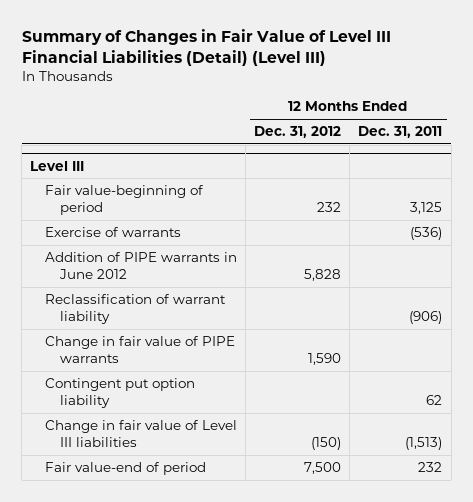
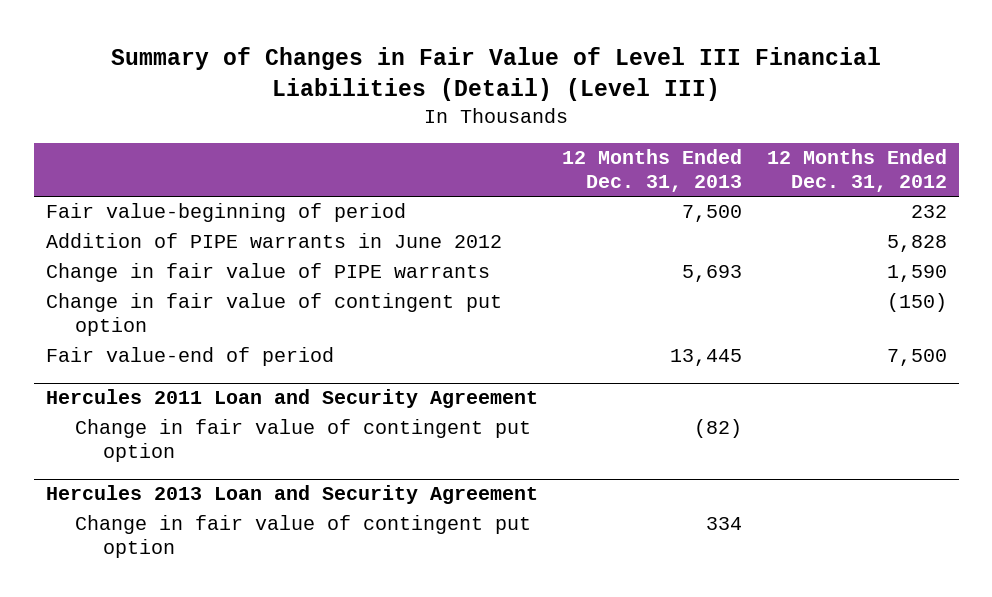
- | 12 Months Ended Dec. 31, 2012 | 12 Months Ended Dec. 31, 2011
+ | 12 Months Ended Dec. 31, 2013 | 12 Months Ended Dec. 31, 2012
- Level III
- Exercise of warrants | | (536)
- Reclassification of warrant liability | | (906)
- Contingent put option liability | | 62
- Change in fair value of Level III liabilities | (150) | (1,513)
+ Change in fair value of contingent put option | | (150)
+ Hercules 2011 Loan and Security Agreement
+ Change in fair value of contingent put option | (82) |
+ Hercules 2013 Loan and Security Agreement
+ Change in fair value of contingent put option | 334 |

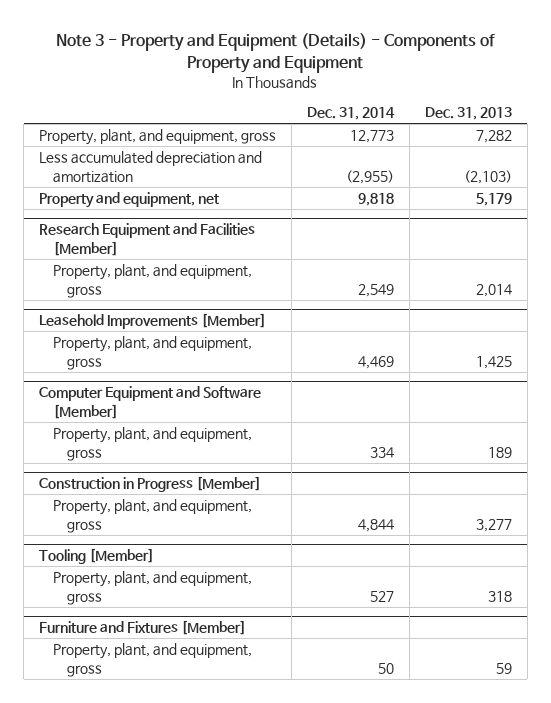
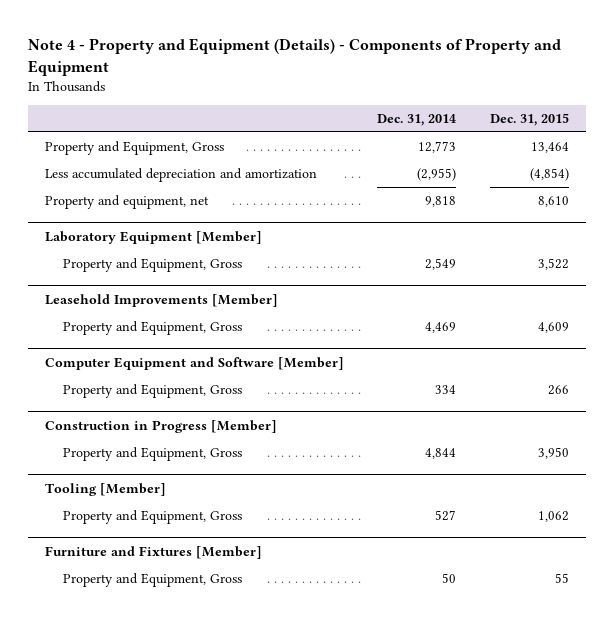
- Note 3 - Property and Equipment (Details) - Components of Property and Equipment
+ Note 4 - Property and Equipment (Details) - Components of Property and Equipment
- | Dec. 31, 2014 | Dec. 31, 2013
+ | Dec. 31, 2014 | Dec. 31, 2015
- Property, plant, and equipment, gross | 12,773 | 7,282
+ Property and Equipment, Gross | 12,773 | 13,464
- Research Equipment and Facilities [Member]
- Property, plant, and equipment, gross | 2,549 | 2,014
+ Laboratory Equipment [Member]
+ Property and Equipment, Gross | 2,549 | 3,522
@ Leasehold Improvements [Member]
- Property, plant, and equipment, gross | 4,469 | 1,425
+ Property and Equipment, Gross | 4,469 | 4,609
@ Computer Equipment and Software [Member]
- Property, plant, and equipment, gross | 334 | 189
+ Property and Equipment, Gross | 334 | 266
@ Construction in Progress [Member]
- Property, plant, and equipment, gross | 4,844 | 3,277
+ Property and Equipment, Gross | 4,844 | 3,950
@ Tooling [Member]
- Property, plant, and equipment, gross | 527 | 318
+ Property and Equipment, Gross | 527 | 1,062
@ Furniture and Fixtures [Member]
- Property, plant, and equipment, gross | 50 | 59
+ Property and Equipment, Gross | 50 | 55

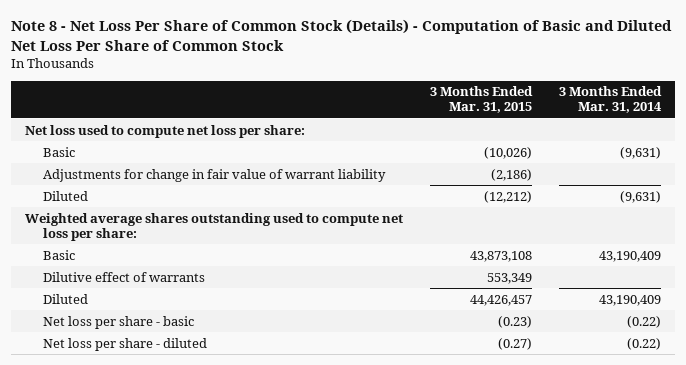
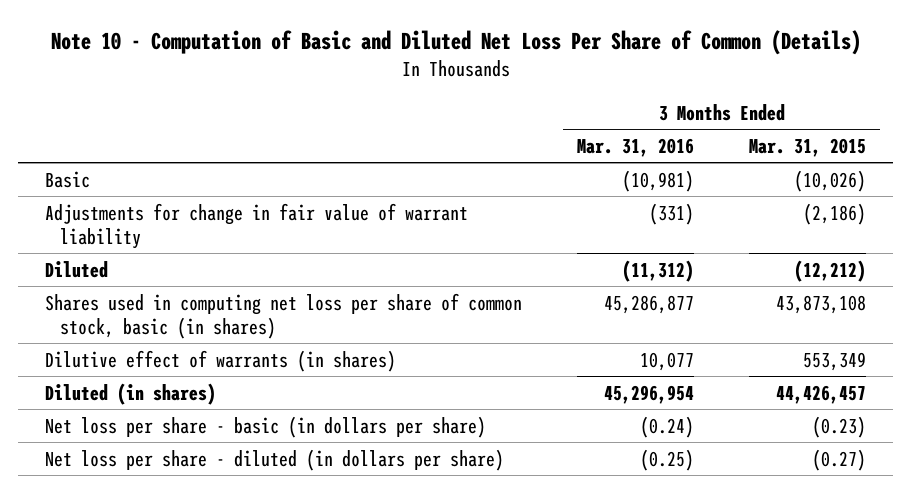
- Note 8 - Net Loss Per Share of Common Stock (Details) - Computation of Basic and Diluted Net Loss Per Share of Common Stock
+ Note 10 - Computation of Basic and Diluted Net Loss Per Share of Common (Details)
- | 3 Months Ended Mar. 31, 2015 | 3 Months Ended Mar. 31, 2014
+ | 3 Months Ended Mar. 31, 2016 | 3 Months Ended Mar. 31, 2015
- Net loss used to compute net loss per share:
- Weighted average shares outstanding used to compute net loss per share:
- Basic | 43,873,108 | 43,190,409
- Dilutive effect of warrants | 553,349 |
- Diluted | 44,426,457 | 43,190,409
- Net loss per share - basic | (0.23) | (0.22)
- Net loss per share - diluted | (0.27) | (0.22)
+ Shares used in computing net loss per share of common stock, basic (in shares) | 45,286,877 | 43,873,108
+ Dilutive effect of warrants (in shares) | 10,077 | 553,349
+ Diluted (in shares) | 45,296,954 | 44,426,457
+ Net loss per share - basic (in dollars per share) | (0.24) | (0.23)
+ Net loss per share - diluted (in dollars per share) | (0.25) | (0.27)

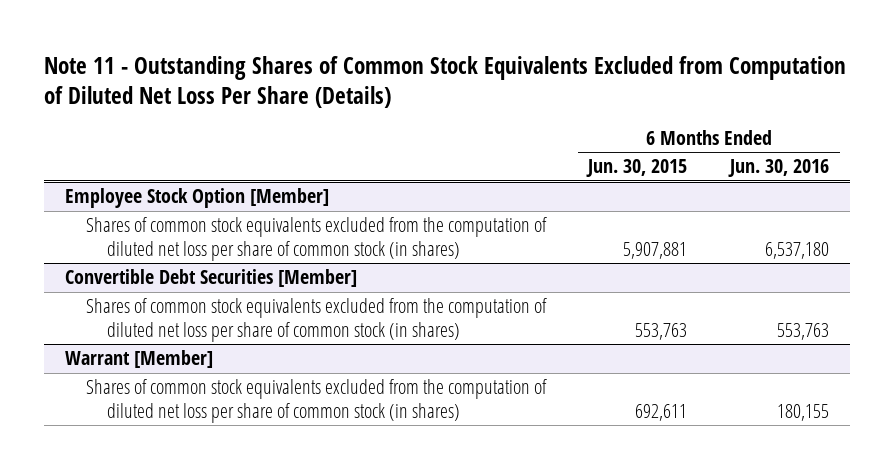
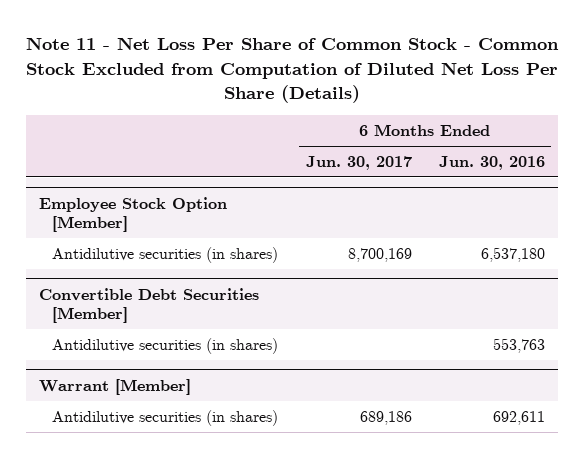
- Note 11 - Outstanding Shares of Common Stock Equivalents Excluded from Computation of Diluted Net Loss Per Share (Details)
+ Note 11 - Net Loss Per Share of Common Stock - Common Stock Excluded from Computation of Diluted Net Loss Per Share (Details)
- | 6 Months Ended Jun. 30, 2015 | 6 Months Ended Jun. 30, 2016
+ | 6 Months Ended Jun. 30, 2017 | 6 Months Ended Jun. 30, 2016
@ Employee Stock Option [Member]
- Shares of common stock equivalents excluded from the computation of diluted net loss per share of common stock (in shares) | 5,907,881 | 6,537,180
+ Antidilutive securities (in shares) | 8,700,169 | 6,537,180
@ Convertible Debt Securities [Member]
- Shares of common stock equivalents excluded from the computation of diluted net loss per share of common stock (in shares) | 553,763 | 553,763
+ Antidilutive securities (in shares) | | 553,763
@ Warrant [Member]
- Shares of common stock equivalents excluded from the computation of diluted net loss per share of common stock (in shares) | 692,611 | 180,155
+ Antidilutive securities (in shares) | 689,186 | 692,611

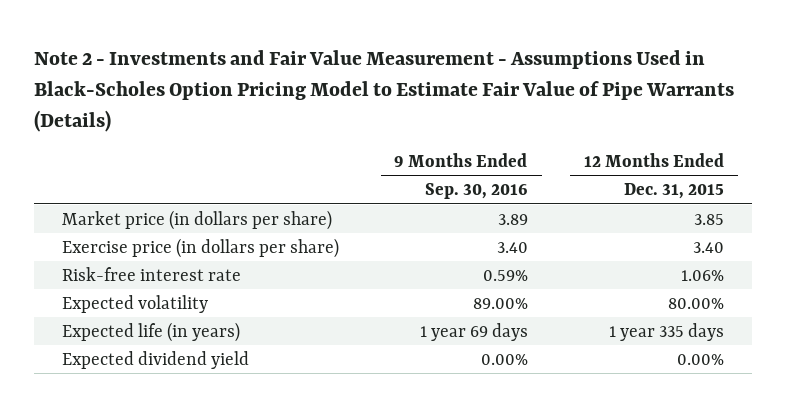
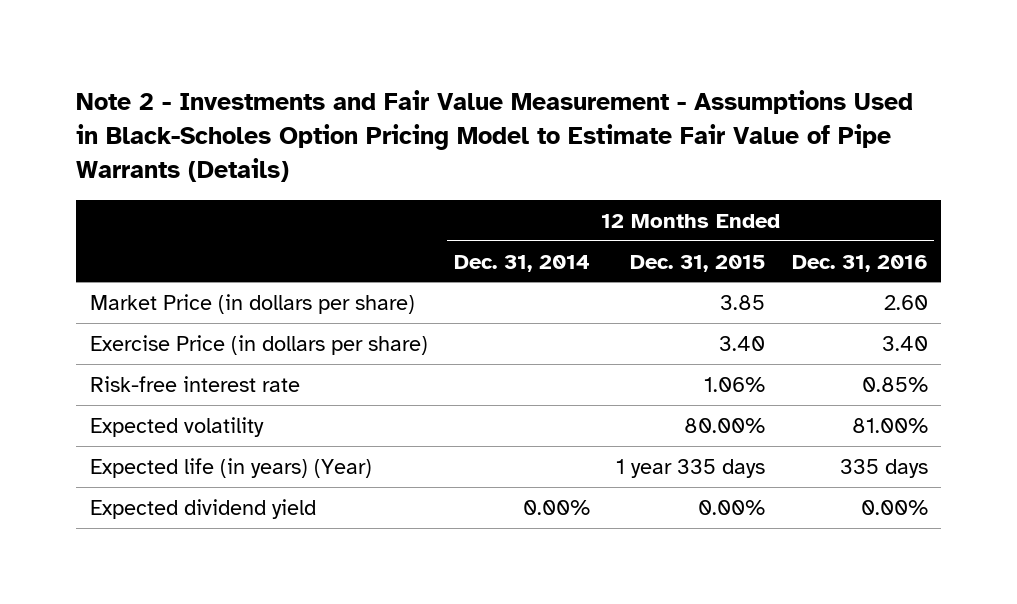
- | 9 Months Ended Sep. 30, 2016 | 12 Months Ended Dec. 31, 2015
+ | 12 Months Ended Dec. 31, 2014 | 12 Months Ended Dec. 31, 2015 | 12 Months Ended Dec. 31, 2016
- Market price (in dollars per share) | 3.89 | 3.85
- Exercise price (in dollars per share) | 3.40 | 3.40
+ Market Price (in dollars per share) | | 3.85 | 2.60
+ Exercise Price (in dollars per share) | | 3.40 | 3.40
- Expected life (in years) | 1 year 69 days | 1 year 335 days
+ Expected life (in years) (Year) | | 1 year 335 days | 335 days

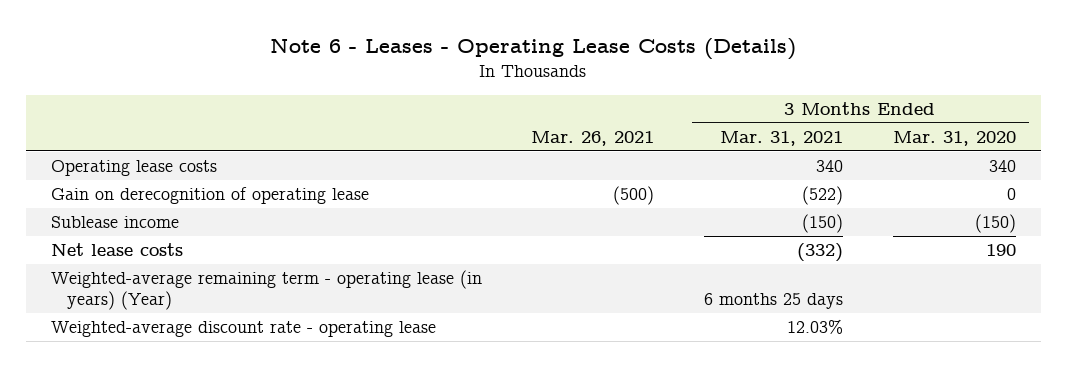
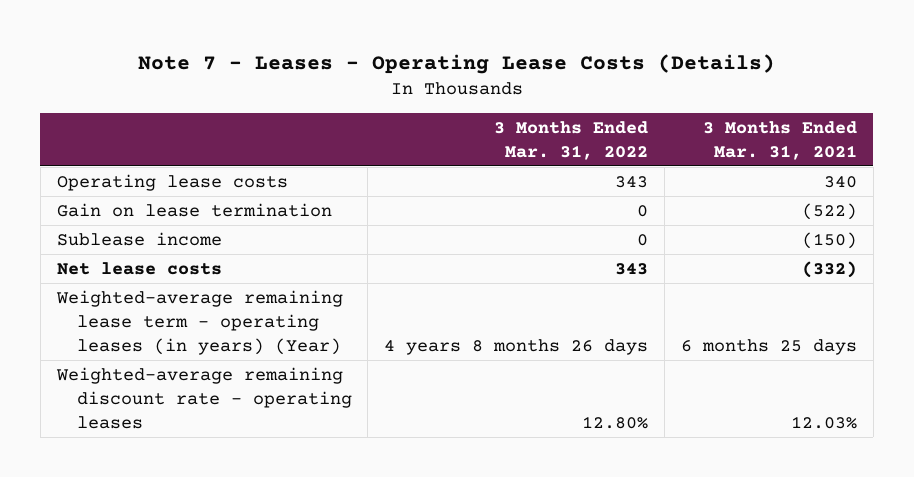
- Note 6 - Leases - Operating Lease Costs (Details)
+ Note 7 - Leases - Operating Lease Costs (Details)
- | Mar. 26, 2021 | 3 Months Ended Mar. 31, 2021 | 3 Months Ended Mar. 31, 2020
+ | 3 Months Ended Mar. 31, 2022 | 3 Months Ended Mar. 31, 2021
- Gain on derecognition of operating lease | (500) | (522) | 0
+ Gain on lease termination | 0 | (522)
- Weighted-average remaining term - operating lease (in years) (Year) | | 6 months 25 days |
- Weighted-average discount rate - operating lease | | 12.03% |
+ Weighted-average remaining lease term - operating leases (in years) (Year) | 4 years 8 months 26 days | 6 months 25 days
+ Weighted-average remaining discount rate - operating leases | 12.80% | 12.03%

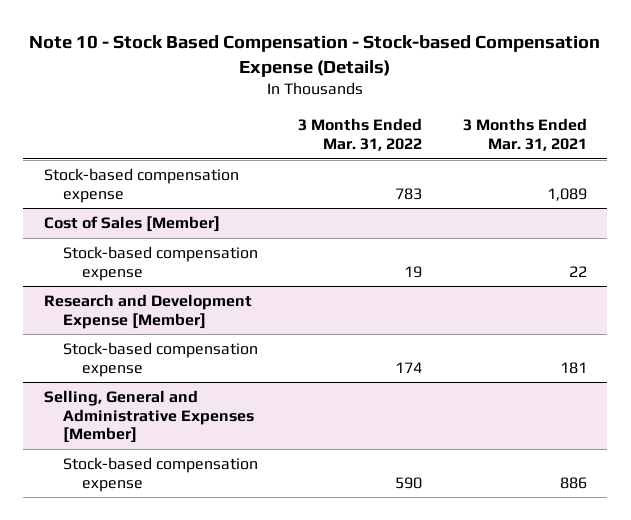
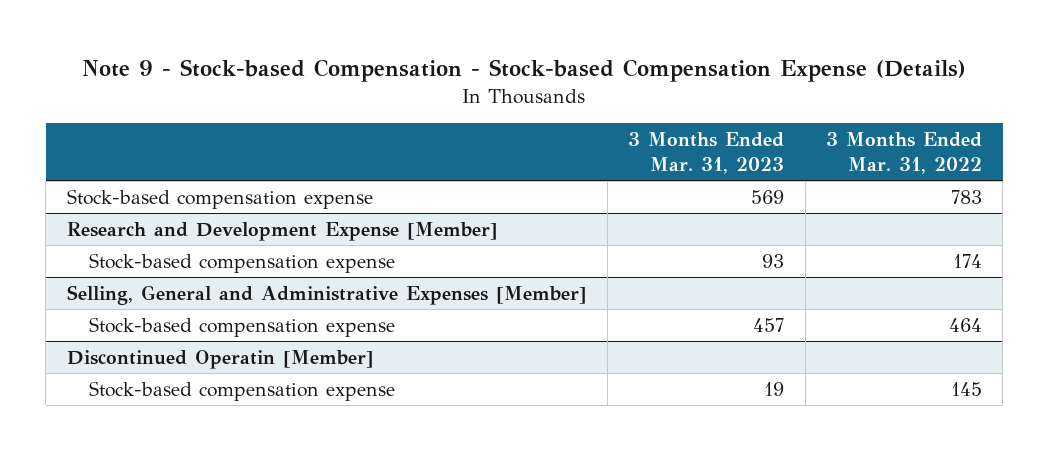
- Note 10 - Stock Based Compensation - Stock-based Compensation Expense (Details)
+ Note 9 - Stock-based Compensation - Stock-based Compensation Expense (Details)
- | 3 Months Ended Mar. 31, 2022 | 3 Months Ended Mar. 31, 2021
+ | 3 Months Ended Mar. 31, 2023 | 3 Months Ended Mar. 31, 2022
- Cost of Sales [Member]
- Stock-based compensation expense | 19 | 22
@ Selling, General and Administrative Expenses [Member]
- Stock-based compensation expense | 590 | 886
+ Stock-based compensation expense | 457 | 464
+ Discontinued Operatin [Member]
+ Stock-based compensation expense | 19 | 145

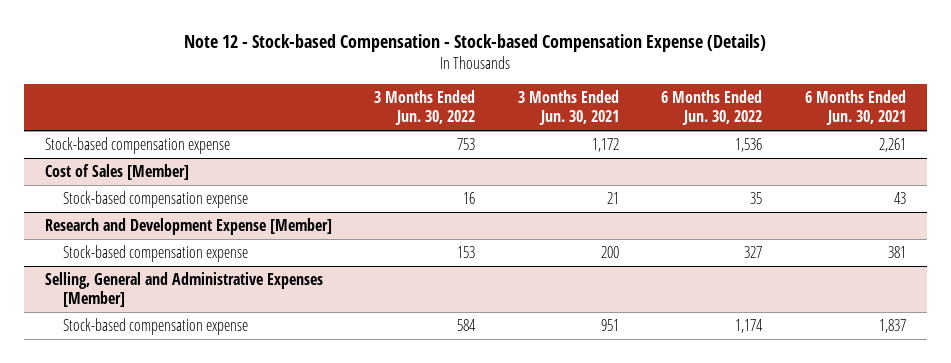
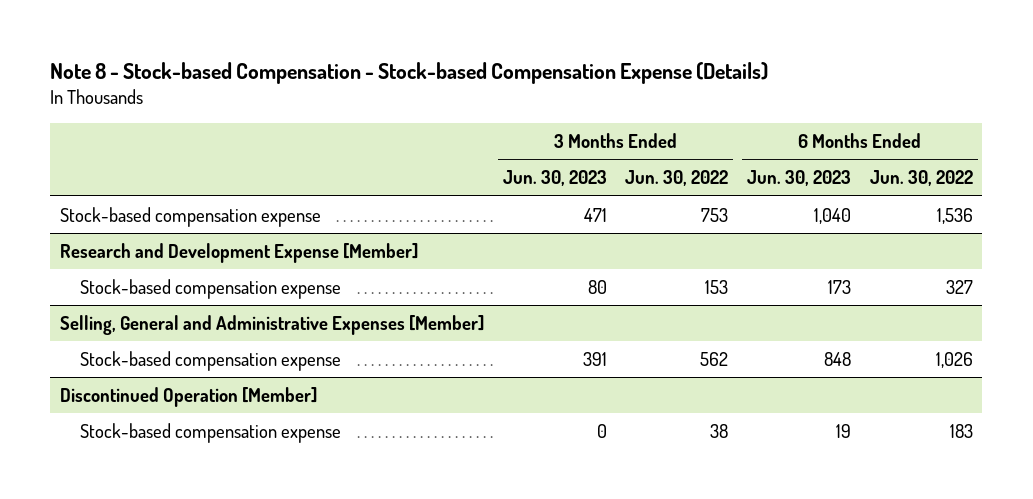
- Note 12 - Stock-based Compensation - Stock-based Compensation Expense (Details)
+ Note 8 - Stock-based Compensation - Stock-based Compensation Expense (Details)
- | 3 Months Ended Jun. 30, 2022 | 3 Months Ended Jun. 30, 2021 | 6 Months Ended Jun. 30, 2022 | 6 Months Ended Jun. 30, 2021
+ | 3 Months Ended Jun. 30, 2023 | 3 Months Ended Jun. 30, 2022 | 6 Months Ended Jun. 30, 2023 | 6 Months Ended Jun. 30, 2022
- Cost of Sales [Member]
- Stock-based compensation expense | 16 | 21 | 35 | 43
@ Selling, General and Administrative Expenses [Member]
- Stock-based compensation expense | 584 | 951 | 1,174 | 1,837
+ Stock-based compensation expense | 391 | 562 | 848 | 1,026
+ Discontinued Operation [Member]
+ Stock-based compensation expense | 0 | 38 | 19 | 183

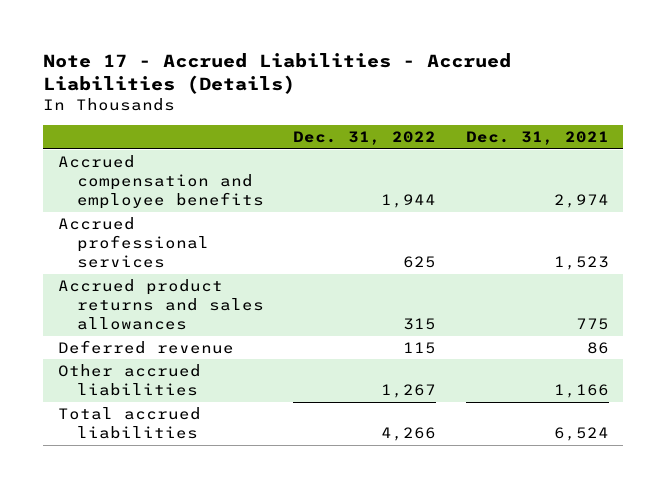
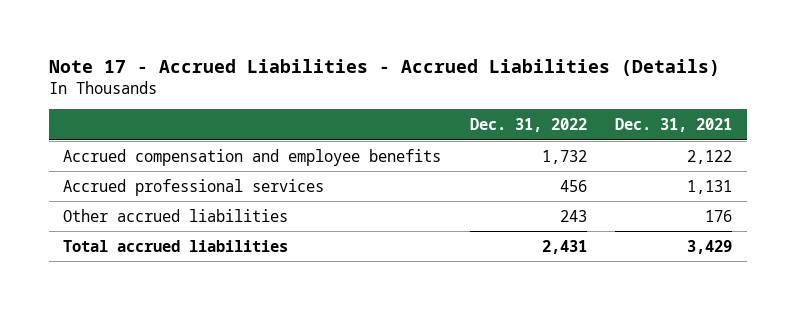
- Accrued compensation and employee benefits | 1,944 | 2,974
- Accrued professional services | 625 | 1,523
- Accrued product returns and sales allowances | 315 | 775
- Deferred revenue | 115 | 86
- Other accrued liabilities | 1,267 | 1,166
- Total accrued liabilities | 4,266 | 6,524
+ Accrued compensation and employee benefits | 1,732 | 2,122
+ Accrued professional services | 456 | 1,131
+ Other accrued liabilities | 243 | 176
+ Total accrued liabilities | 2,431 | 3,429

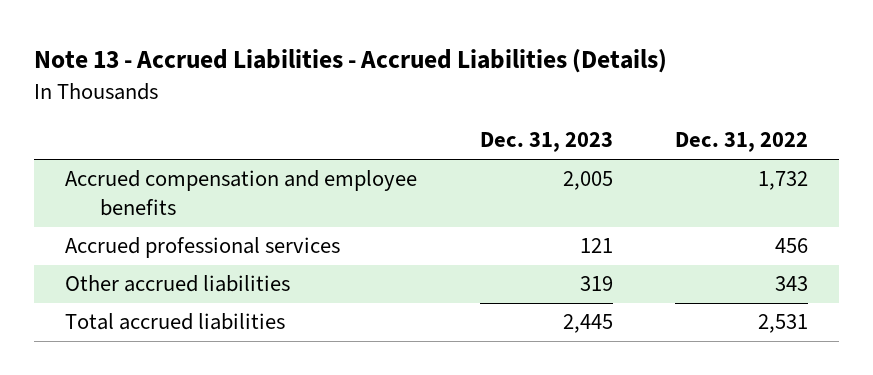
- Note 17 - Accrued Liabilities - Accrued Liabilities (Details)
+ Note 13 - Accrued Liabilities - Accrued Liabilities (Details)
- | Dec. 31, 2022 | Dec. 31, 2021
+ | Dec. 31, 2023 | Dec. 31, 2022
- Other accrued liabilities | 243 | 176
- Total accrued liabilities | 2,431 | 3,429
+ Other accrued liabilities | 319 | 343
+ Total accrued liabilities | 2,445 | 2,531

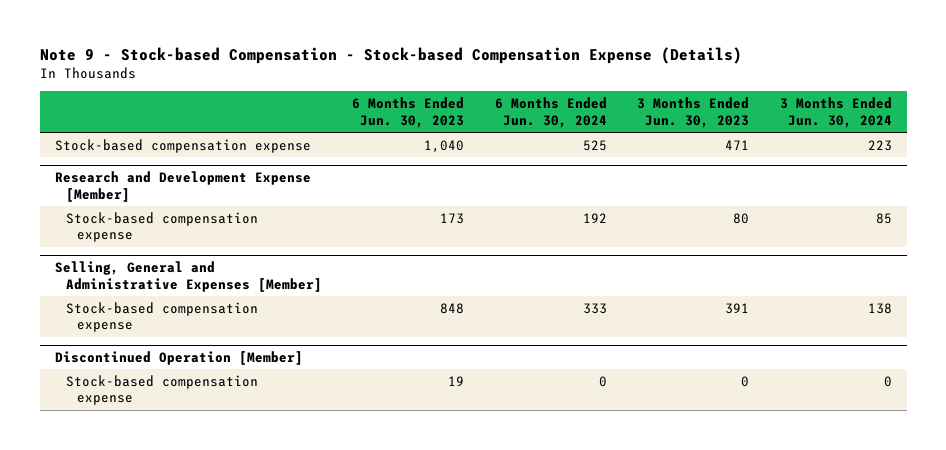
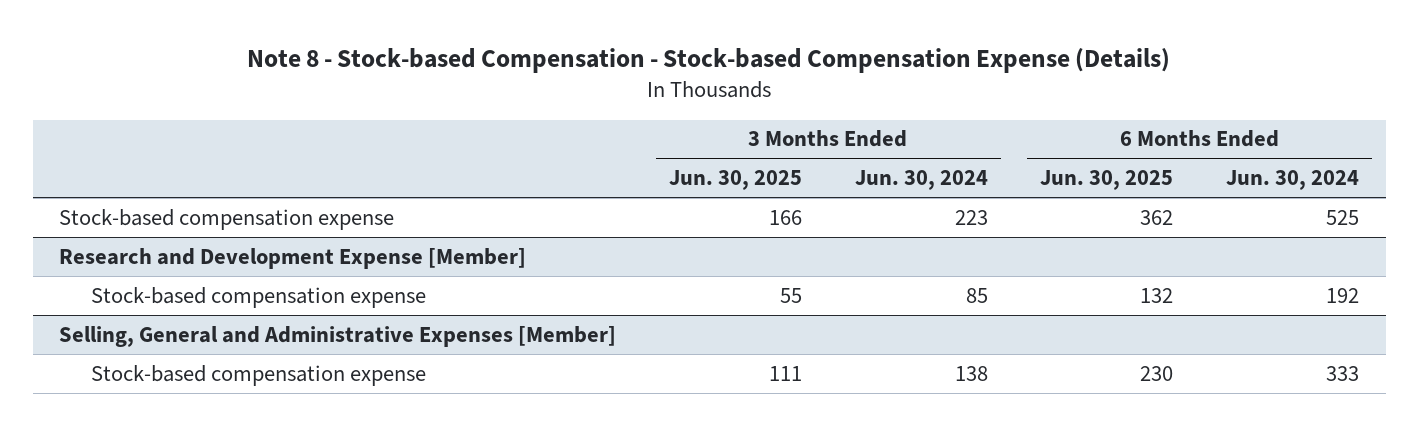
- Note 9 - Stock-based Compensation - Stock-based Compensation Expense (Details)
+ Note 8 - Stock-based Compensation - Stock-based Compensation Expense (Details)
- | 6 Months Ended Jun. 30, 2023 | 6 Months Ended Jun. 30, 2024 | 3 Months Ended Jun. 30, 2023 | 3 Months Ended Jun. 30, 2024
+ | 3 Months Ended Jun. 30, 2025 | 3 Months Ended Jun. 30, 2024 | 6 Months Ended Jun. 30, 2025 | 6 Months Ended Jun. 30, 2024
- Discontinued Operation [Member]
- Stock-based compensation expense | 19 | 0 | 0 | 0

